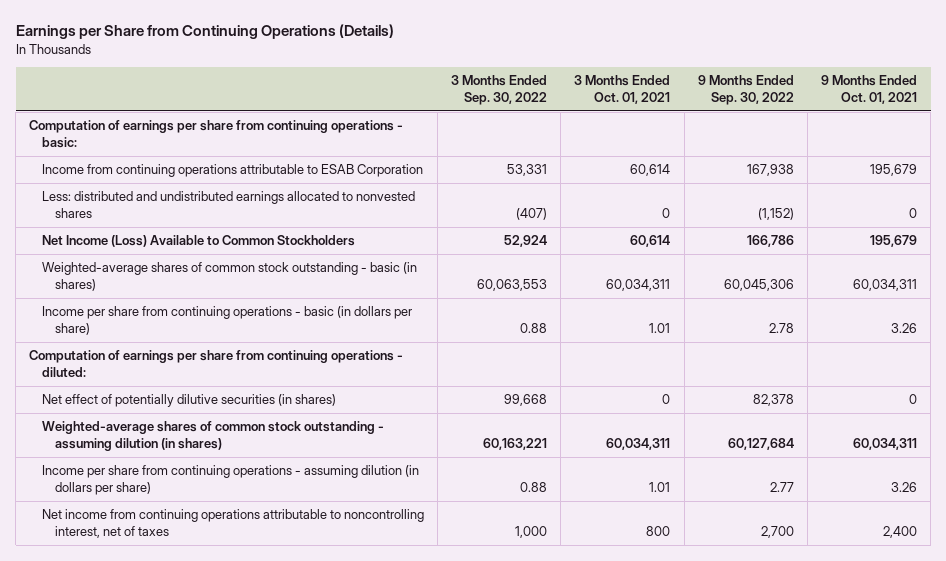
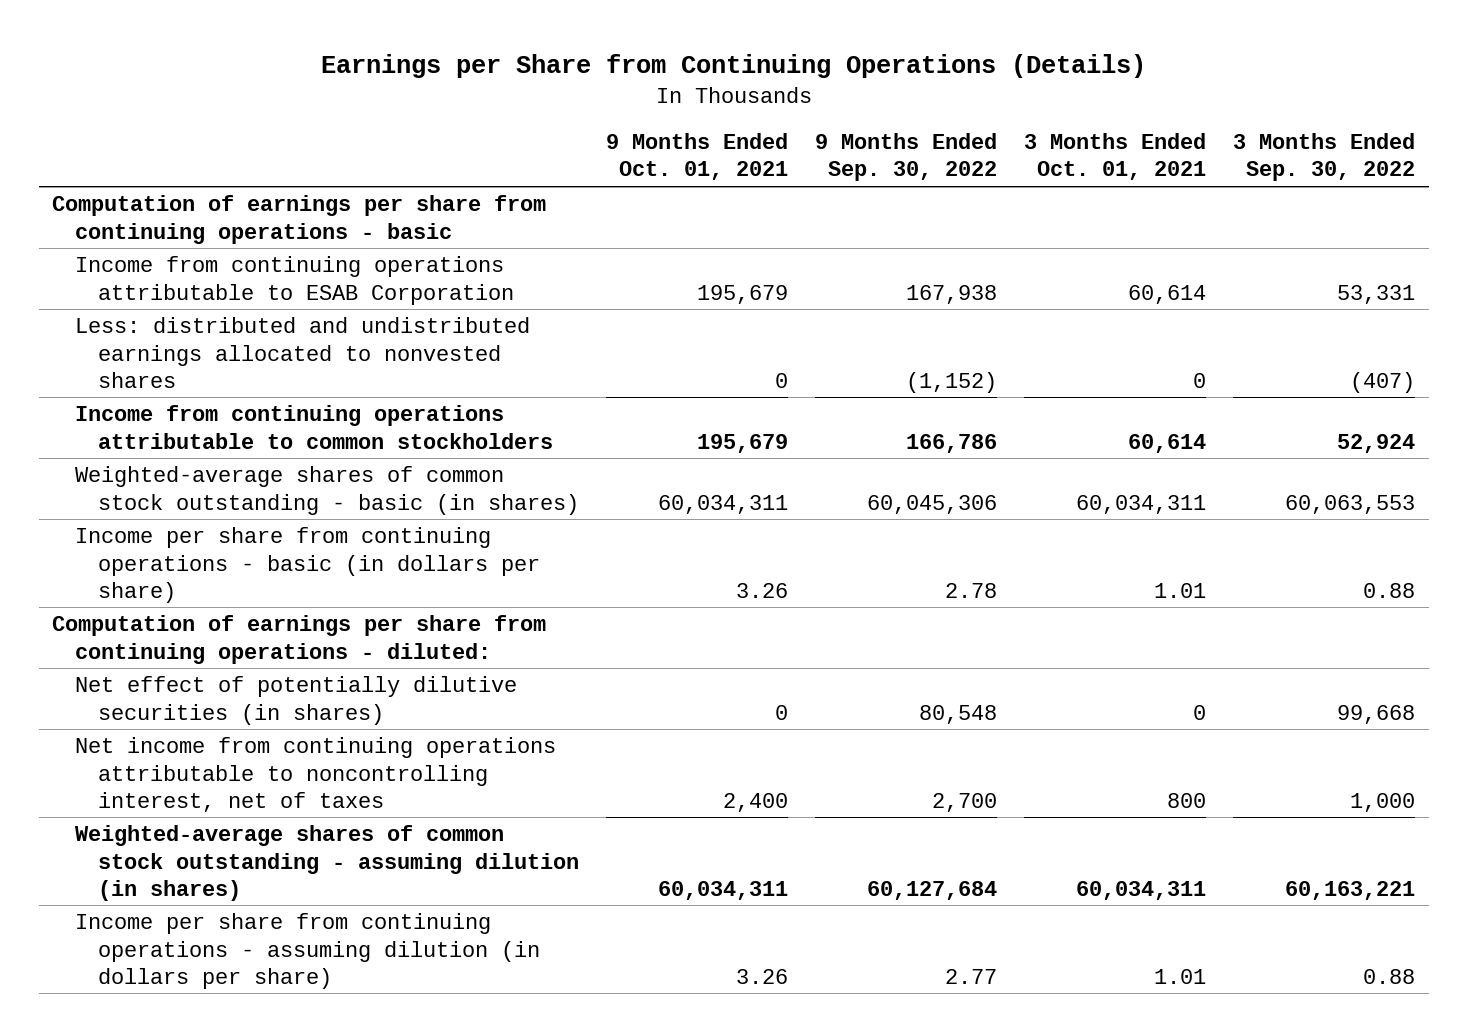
- | 3 Months Ended Sep. 30, 2022 | 3 Months Ended Oct. 01, 2021 | 9 Months Ended Sep. 30, 2022 | 9 Months Ended Oct. 01, 2021
+ | 9 Months Ended Oct. 01, 2021 | 9 Months Ended Sep. 30, 2022 | 3 Months Ended Oct. 01, 2021 | 3 Months Ended Sep. 30, 2022
- Computation of earnings per share from continuing operations - basic:
+ Computation of earnings per share from continuing operations - basic
- Net Income (Loss) Available to Common Stockholders | 52,924 | 60,614 | 166,786 | 195,679
+ Income from continuing operations attributable to common stockholders | 195,679 | 166,786 | 60,614 | 52,924
- Net effect of potentially dilutive securities (in shares) | 99,668 | 0 | 82,378 | 0
+ Net effect of potentially dilutive securities (in shares) | 0 | 80,548 | 0 | 99,668
moved up: Net income from continuing operations attributable to noncontrolling interest, net of taxes | 2,400 | 2,700 | 800 | 1,000

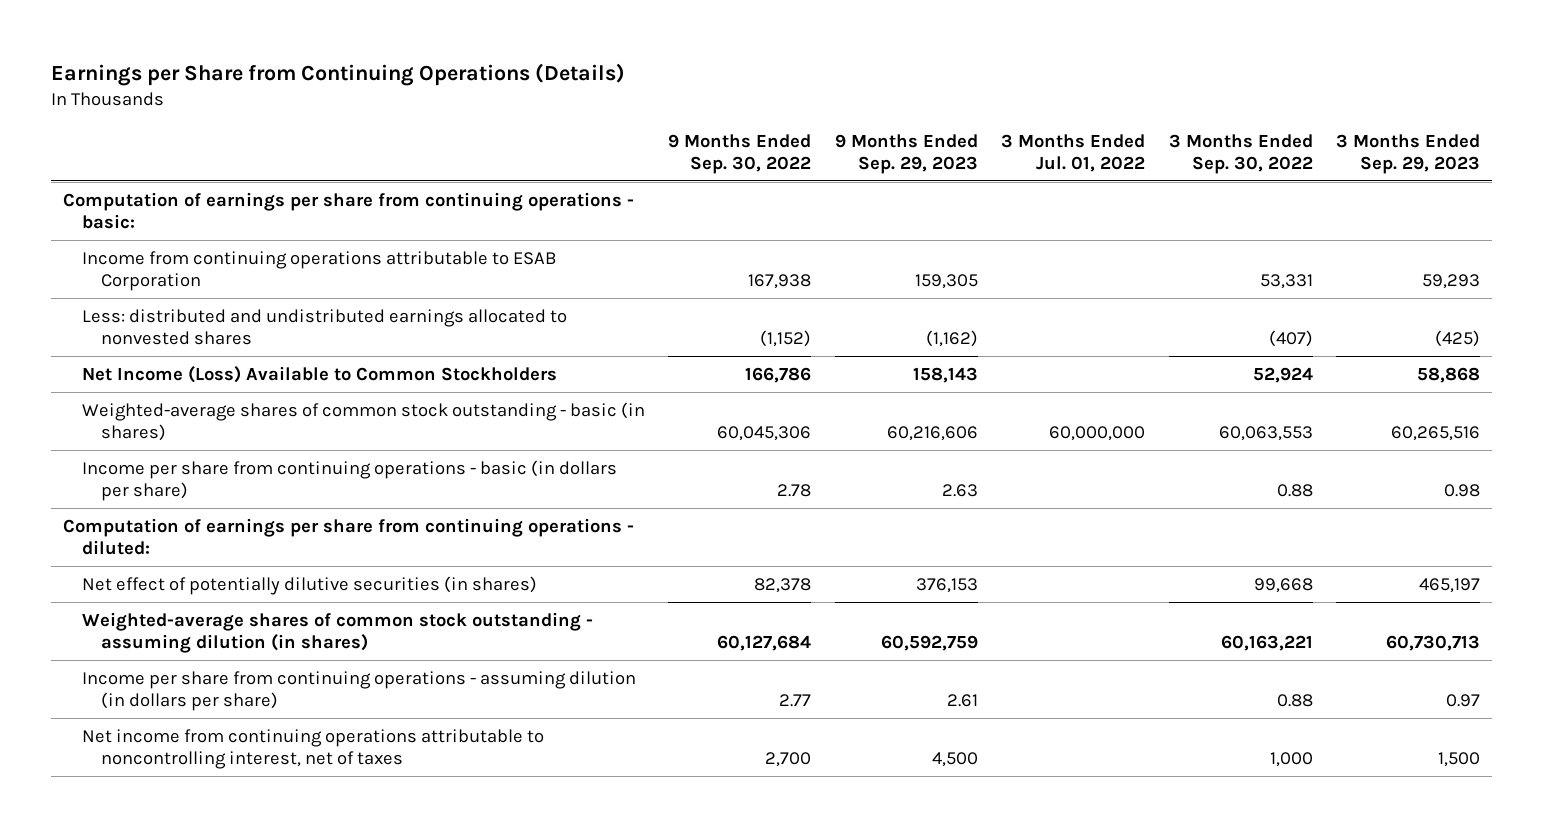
- | 9 Months Ended Oct. 01, 2021 | 9 Months Ended Sep. 30, 2022 | 3 Months Ended Oct. 01, 2021 | 3 Months Ended Sep. 30, 2022
+ | 9 Months Ended Sep. 30, 2022 | 9 Months Ended Sep. 29, 2023 | 3 Months Ended Jul. 01, 2022 | 3 Months Ended Sep. 30, 2022 | 3 Months Ended Sep. 29, 2023
- Computation of earnings per share from continuing operations - basic
+ Computation of earnings per share from continuing operations - basic:
- Income from continuing operations attributable to common stockholders | 195,679 | 166,786 | 60,614 | 52,924
+ Net Income (Loss) Available to Common Stockholders | 166,786 | 158,143 | | 52,924 | 58,868
- Net effect of potentially dilutive securities (in shares) | 0 | 80,548 | 0 | 99,668
+ Net effect of potentially dilutive securities (in shares) | 82,378 | 376,153 | | 99,668 | 465,197
moved down: Net income from continuing operations attributable to noncontrolling interest, net of taxes | 2,700 | 4,500 | | 1,000 | 1,500

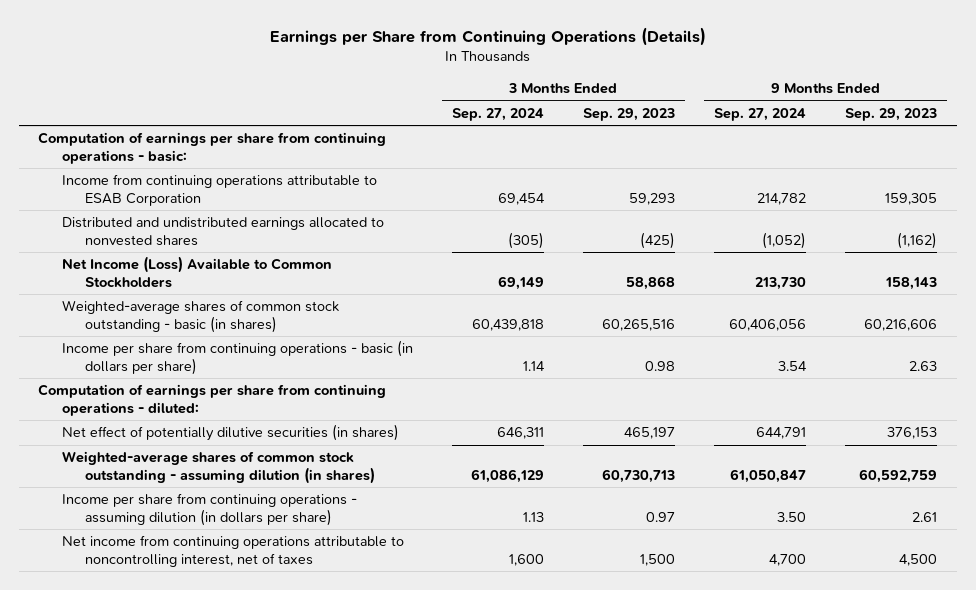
- | 9 Months Ended Sep. 30, 2022 | 9 Months Ended Sep. 29, 2023 | 3 Months Ended Jul. 01, 2022 | 3 Months Ended Sep. 30, 2022 | 3 Months Ended Sep. 29, 2023
+ | 3 Months Ended Sep. 27, 2024 | 3 Months Ended Sep. 29, 2023 | 9 Months Ended Sep. 27, 2024 | 9 Months Ended Sep. 29, 2023
- Less: distributed and undistributed earnings allocated to nonvested shares | (1,152) | (1,162) | | (407) | (425)
+ Distributed and undistributed earnings allocated to nonvested shares | (305) | (425) | (1,052) | (1,162)

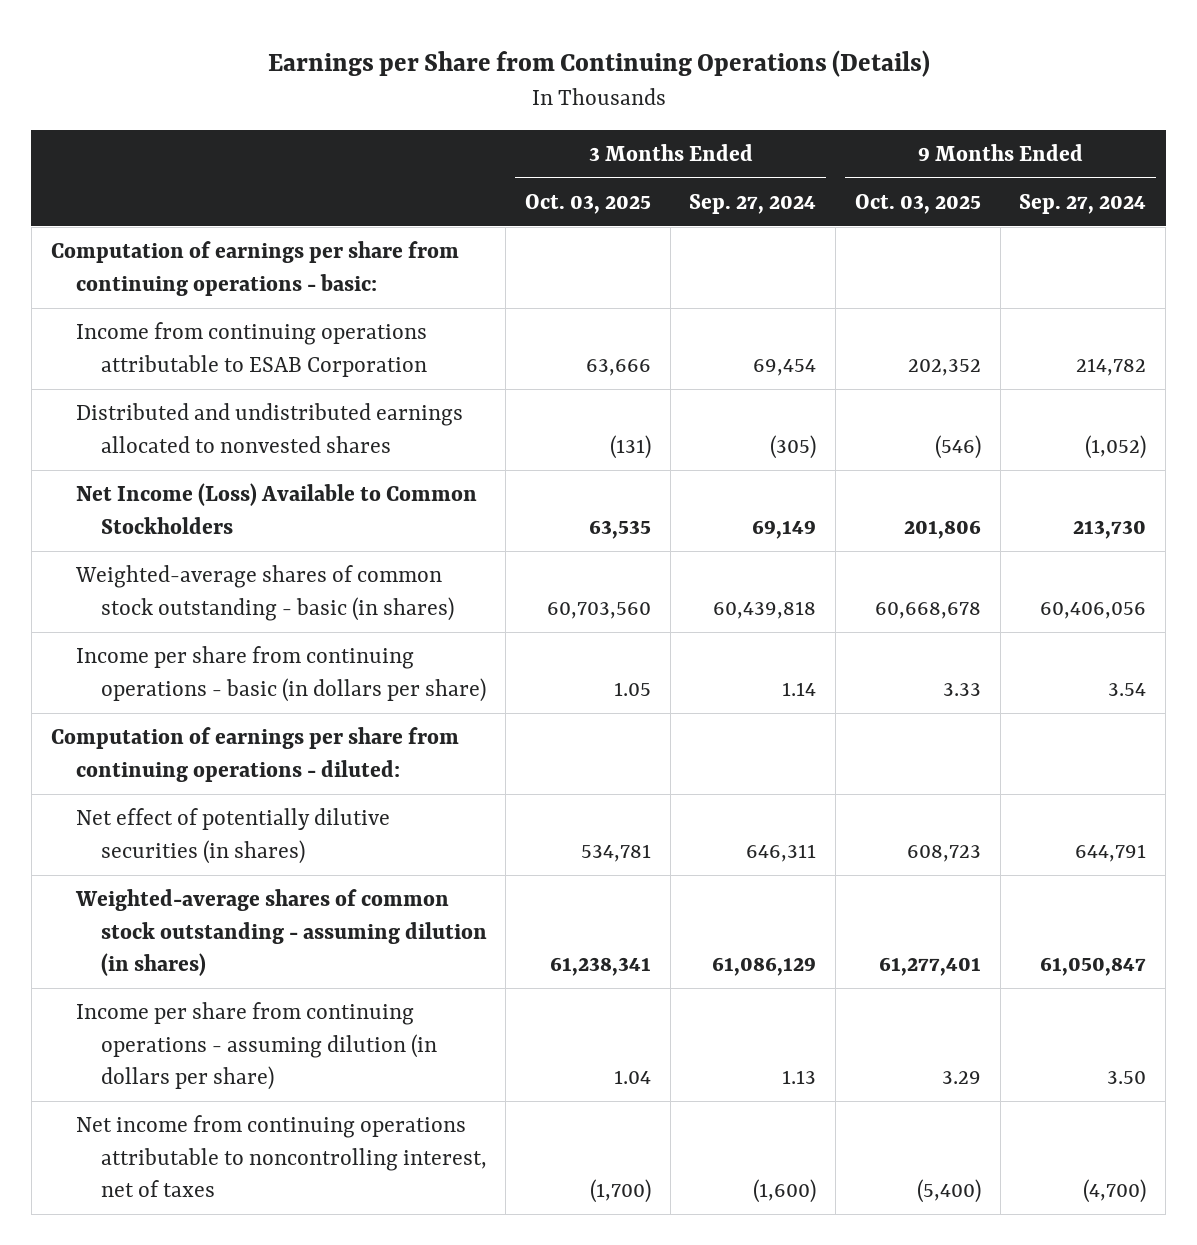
- | 3 Months Ended Sep. 27, 2024 | 3 Months Ended Sep. 29, 2023 | 9 Months Ended Sep. 27, 2024 | 9 Months Ended Sep. 29, 2023
+ | 3 Months Ended Oct. 03, 2025 | 3 Months Ended Sep. 27, 2024 | 9 Months Ended Oct. 03, 2025 | 9 Months Ended Sep. 27, 2024
- Net income from continuing operations attributable to noncontrolling interest, net of taxes | 1,600 | 1,500 | 4,700 | 4,500
+ Net income from continuing operations attributable to noncontrolling interest, net of taxes | (1,700) | (1,600) | (5,400) | (4,700)

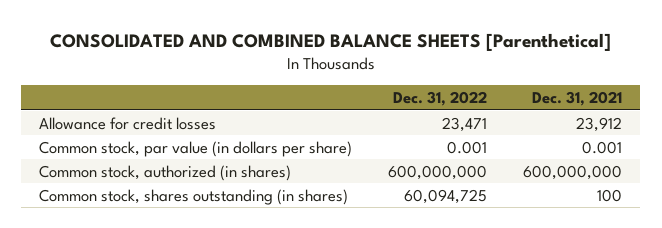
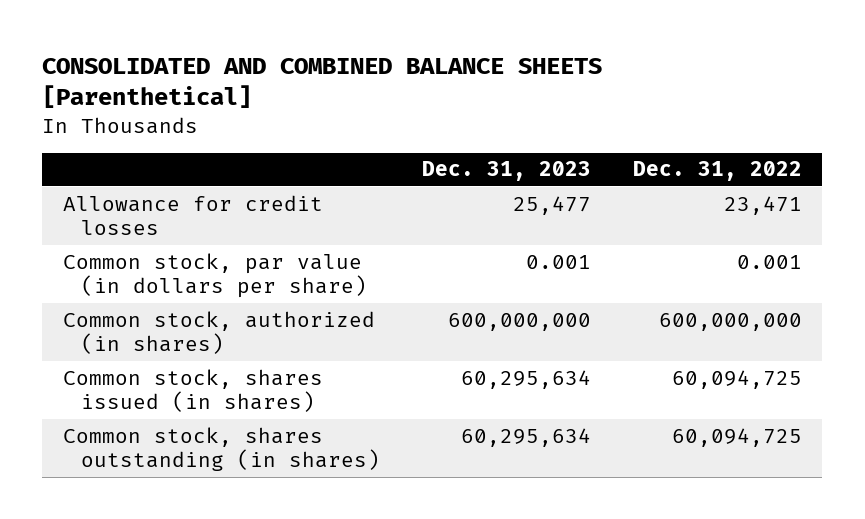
- | Dec. 31, 2022 | Dec. 31, 2021
+ | Dec. 31, 2023 | Dec. 31, 2022
+ Common stock, shares issued (in shares) | 60,295,634 | 60,094,725

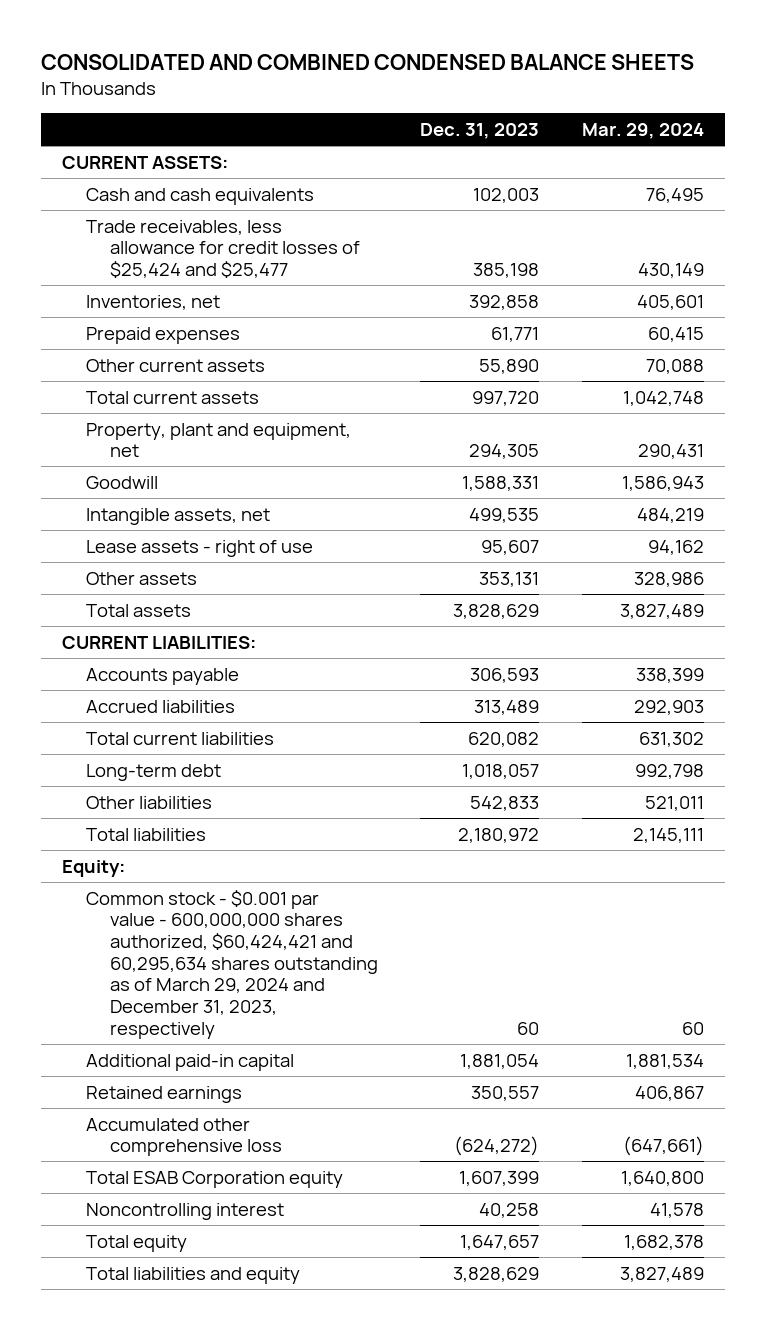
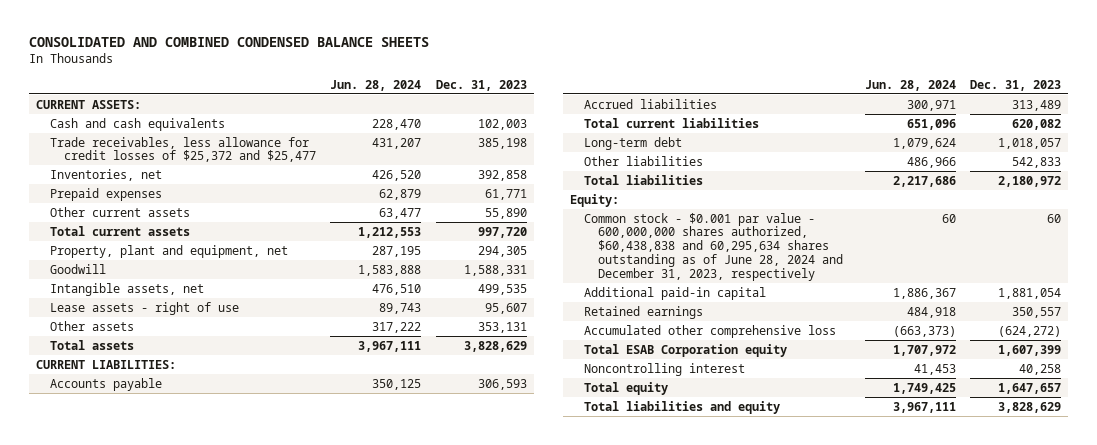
- | Dec. 31, 2023 | Mar. 29, 2024
+ | Jun. 28, 2024 | Dec. 31, 2023
- Trade receivables, less allowance for credit losses of $25,424 and $25,477 | 385,198 | 430,149
+ Trade receivables, less allowance for credit losses of $25,372 and $25,477 | 431,207 | 385,198
- Common stock - $0.001 par value - 600,000,000 shares authorized, $60,424,421 and 60,295,634 shares outstanding as of March 29, 2024 and December 31, 2023, respectively | 60 | 60
+ Common stock - $0.001 par value - 600,000,000 shares authorized, $60,438,838 and 60,295,634 shares outstanding as of June 28, 2024 and December 31, 2023, respectively | 60 | 60

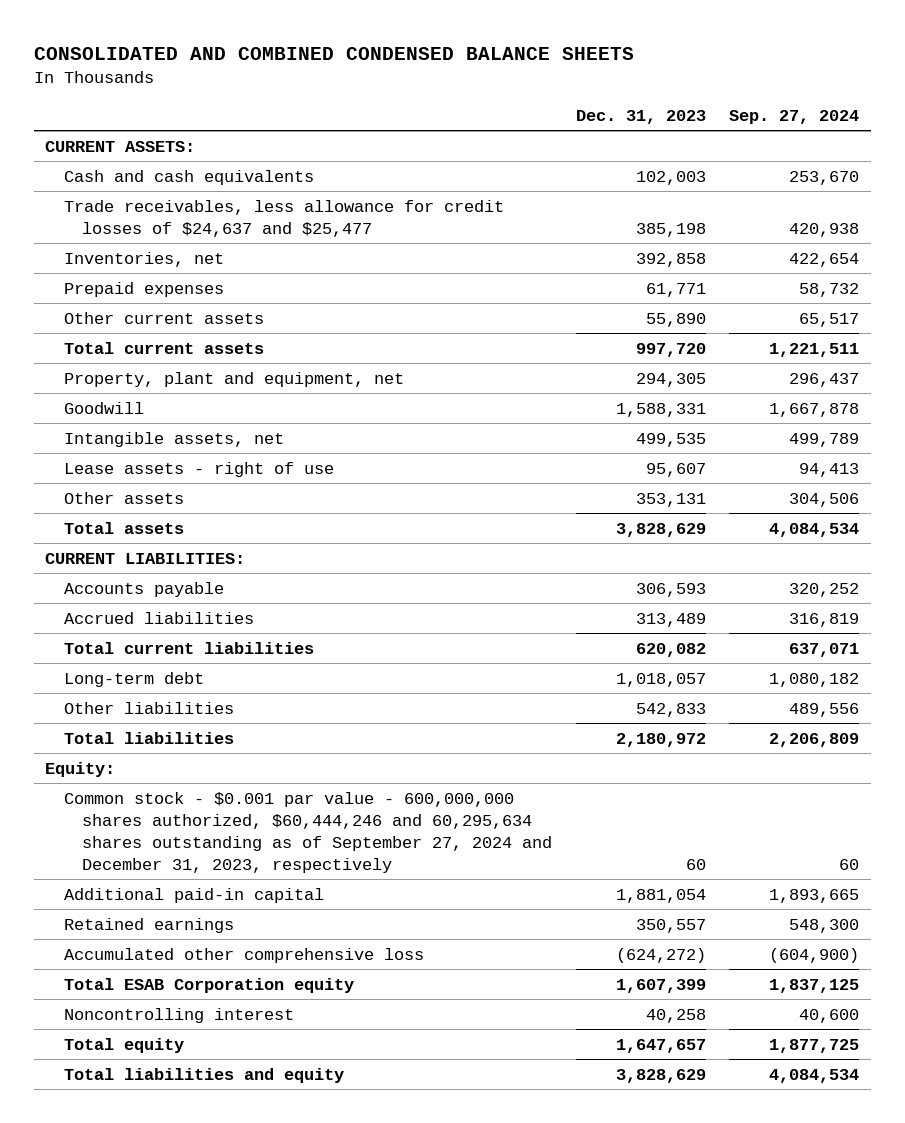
- | Jun. 28, 2024 | Dec. 31, 2023
+ | Dec. 31, 2023 | Sep. 27, 2024
- Trade receivables, less allowance for credit losses of $25,372 and $25,477 | 431,207 | 385,198
+ Trade receivables, less allowance for credit losses of $24,637 and $25,477 | 385,198 | 420,938
- Common stock - $0.001 par value - 600,000,000 shares authorized, $60,438,838 and 60,295,634 shares outstanding as of June 28, 2024 and December 31, 2023, respectively | 60 | 60
+ Common stock - $0.001 par value - 600,000,000 shares authorized, $60,444,246 and 60,295,634 shares outstanding as of September 27, 2024 and December 31, 2023, respectively | 60 | 60

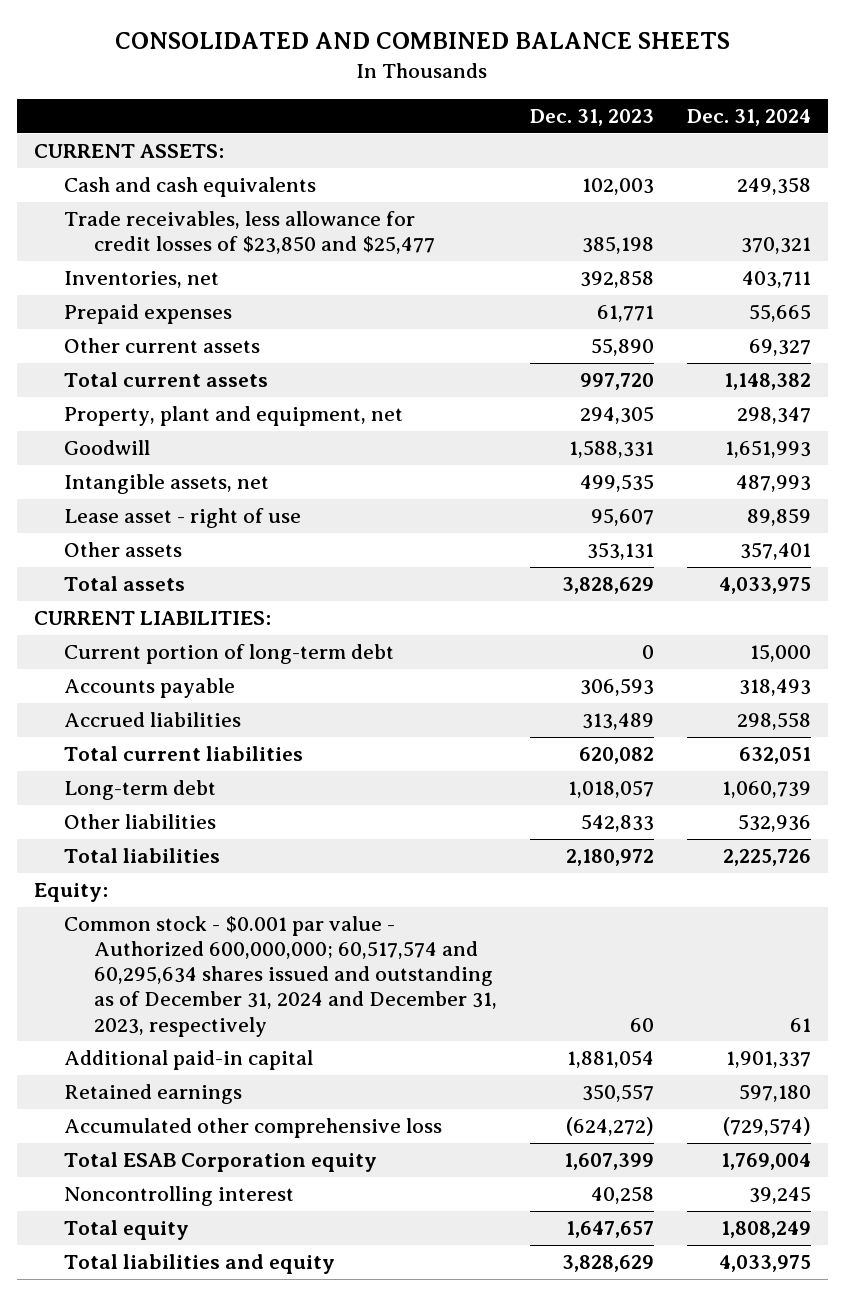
- CONSOLIDATED AND COMBINED CONDENSED BALANCE SHEETS
+ CONSOLIDATED AND COMBINED BALANCE SHEETS
- | Dec. 31, 2023 | Sep. 27, 2024
+ | Dec. 31, 2023 | Dec. 31, 2024
- Trade receivables, less allowance for credit losses of $24,637 and $25,477 | 385,198 | 420,938
+ Trade receivables, less allowance for credit losses of $23,850 and $25,477 | 385,198 | 370,321
- Lease assets - right of use | 95,607 | 94,413
+ Lease asset - right of use | 95,607 | 89,859
+ Current portion of long-term debt | 0 | 15,000
- Common stock - $0.001 par value - 600,000,000 shares authorized, $60,444,246 and 60,295,634 shares outstanding as of September 27, 2024 and December 31, 2023, respectively | 60 | 60
+ Common stock - $0.001 par value - Authorized 600,000,000; 60,517,574 and 60,295,634 shares issued and outstanding as of December 31, 2024 and December 31, 2023, respectively | 60 | 61

